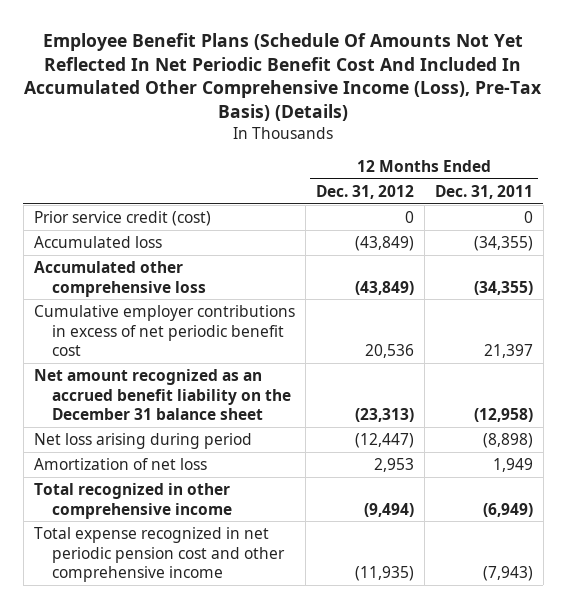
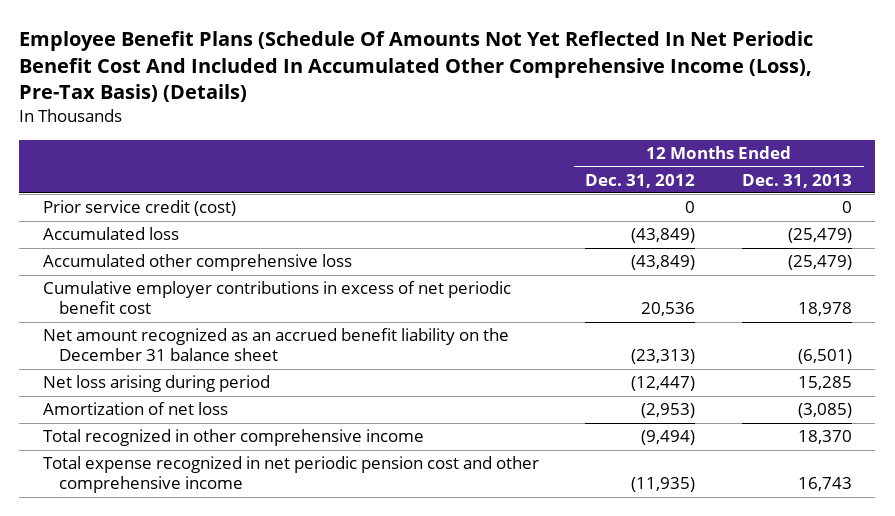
- | 12 Months Ended Dec. 31, 2012 | 12 Months Ended Dec. 31, 2011
+ | 12 Months Ended Dec. 31, 2012 | 12 Months Ended Dec. 31, 2013
- Amortization of net loss | 2,953 | 1,949
+ Amortization of net loss | (2,953) | (3,085)

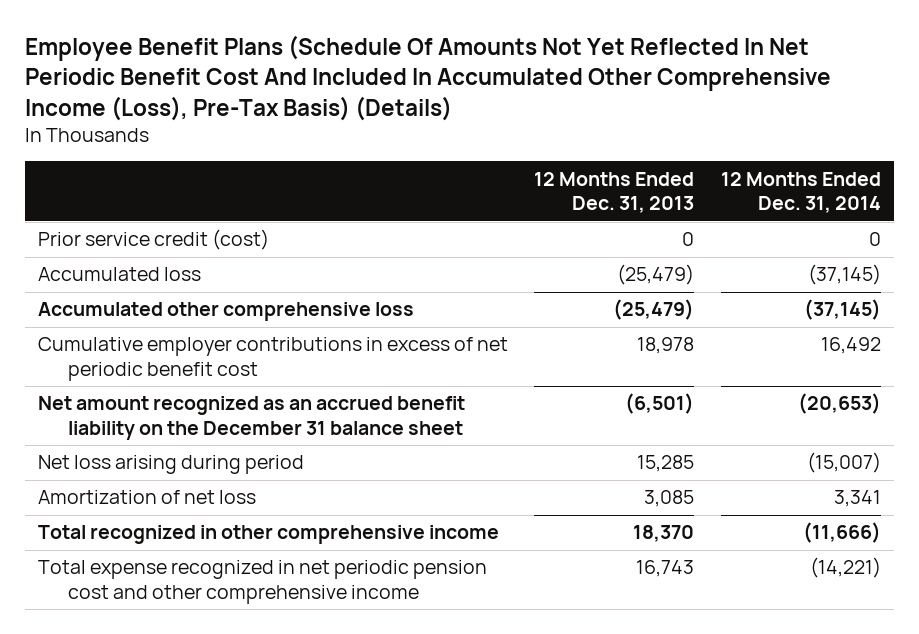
- | 12 Months Ended Dec. 31, 2012 | 12 Months Ended Dec. 31, 2013
+ | 12 Months Ended Dec. 31, 2013 | 12 Months Ended Dec. 31, 2014
- Amortization of net loss | (2,953) | (3,085)
+ Amortization of net loss | 3,085 | 3,341

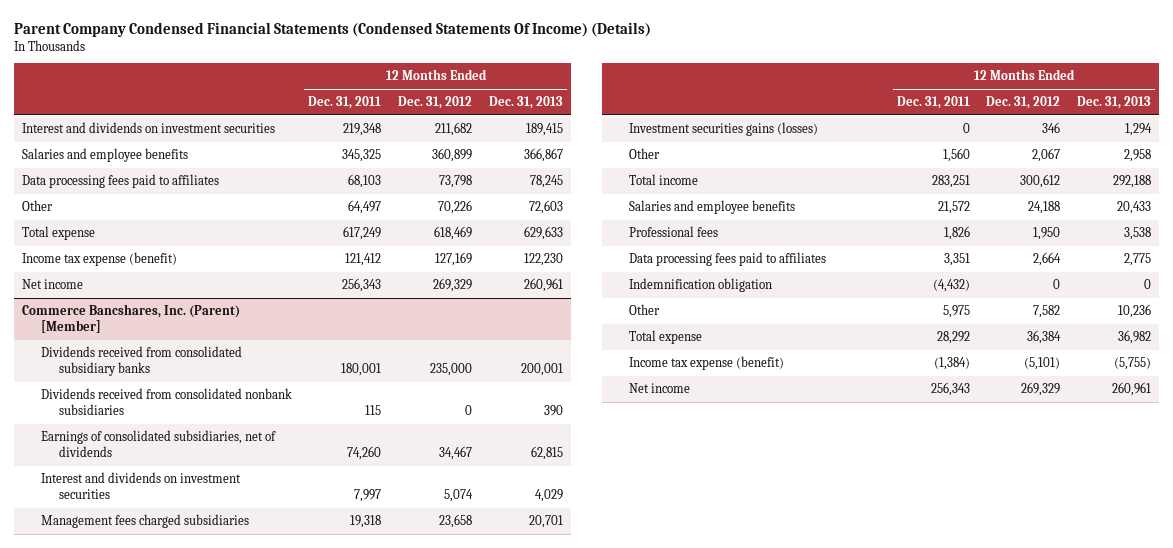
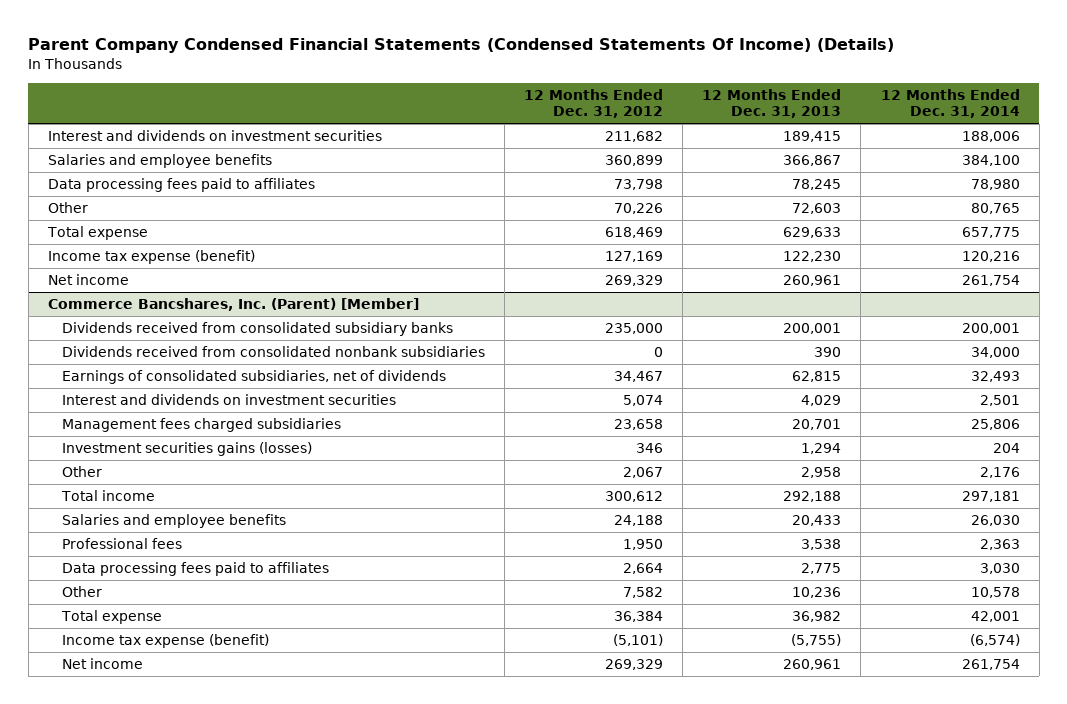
- | 12 Months Ended Dec. 31, 2011 | 12 Months Ended Dec. 31, 2012 | 12 Months Ended Dec. 31, 2013
+ | 12 Months Ended Dec. 31, 2012 | 12 Months Ended Dec. 31, 2013 | 12 Months Ended Dec. 31, 2014
@ Commerce Bancshares, Inc. (Parent) [Member]
- Indemnification obligation | (4,432) | 0 | 0

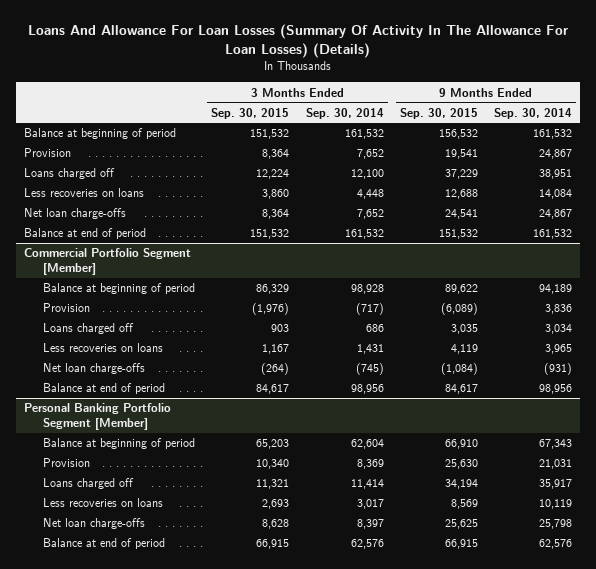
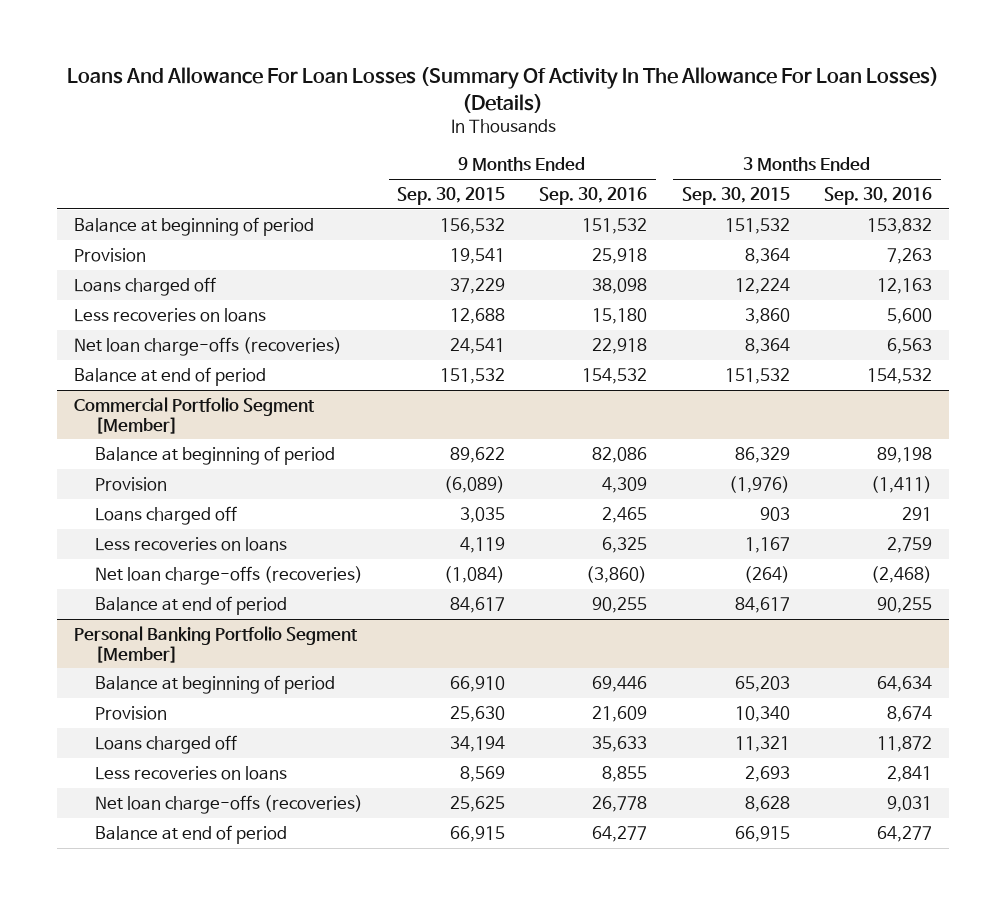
- | 3 Months Ended Sep. 30, 2015 | 3 Months Ended Sep. 30, 2014 | 9 Months Ended Sep. 30, 2015 | 9 Months Ended Sep. 30, 2014
+ | 9 Months Ended Sep. 30, 2015 | 9 Months Ended Sep. 30, 2016 | 3 Months Ended Sep. 30, 2015 | 3 Months Ended Sep. 30, 2016
- Net loan charge-offs | 8,364 | 7,652 | 24,541 | 24,867
+ Net loan charge-offs (recoveries) | 24,541 | 22,918 | 8,364 | 6,563
@ Commercial Portfolio Segment [Member]
- Net loan charge-offs | (264) | (745) | (1,084) | (931)
+ Net loan charge-offs (recoveries) | (1,084) | (3,860) | (264) | (2,468)
@ Personal Banking Portfolio Segment [Member]
- Net loan charge-offs | 8,628 | 8,397 | 25,625 | 25,798
+ Net loan charge-offs (recoveries) | 25,625 | 26,778 | 8,628 | 9,031

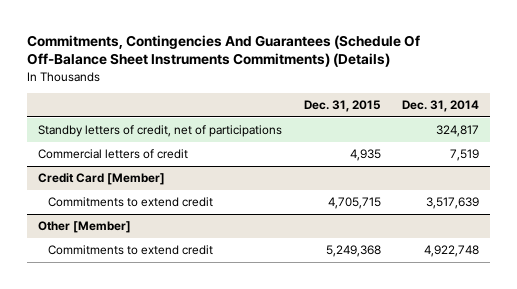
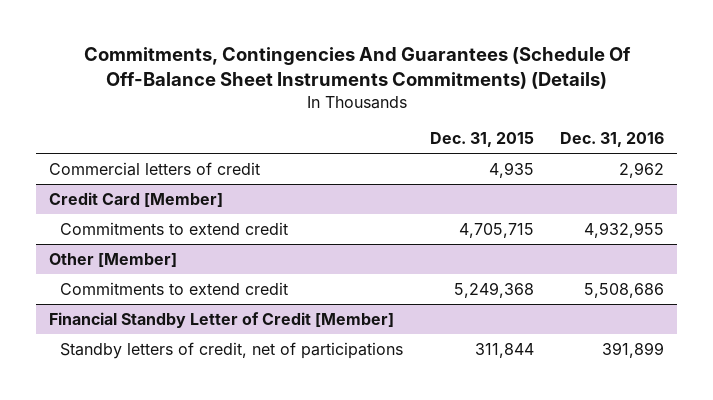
- | Dec. 31, 2015 | Dec. 31, 2014
+ | Dec. 31, 2015 | Dec. 31, 2016
- Standby letters of credit, net of participations | | 324,817
+ Financial Standby Letter of Credit [Member]
+ Standby letters of credit, net of participations | 311,844 | 391,899

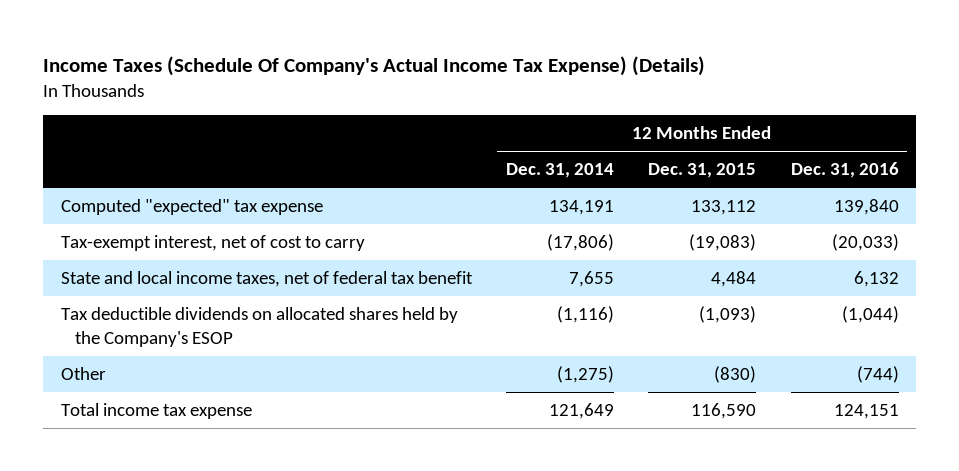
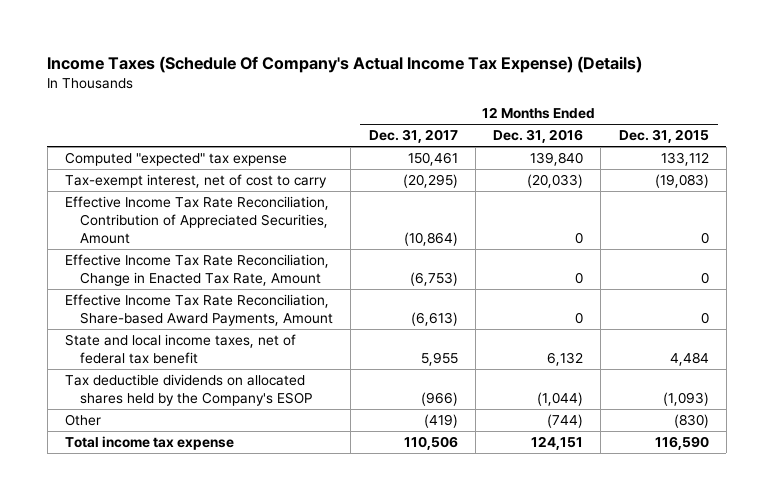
- | 12 Months Ended Dec. 31, 2014 | 12 Months Ended Dec. 31, 2015 | 12 Months Ended Dec. 31, 2016
+ | 12 Months Ended Dec. 31, 2017 | 12 Months Ended Dec. 31, 2016 | 12 Months Ended Dec. 31, 2015
+ Effective Income Tax Rate Reconciliation, Contribution of Appreciated Securities, Amount | (10,864) | 0 | 0
+ Effective Income Tax Rate Reconciliation, Change in Enacted Tax Rate, Amount | (6,753) | 0 | 0
+ Effective Income Tax Rate Reconciliation, Share-based Award Payments, Amount | (6,613) | 0 | 0

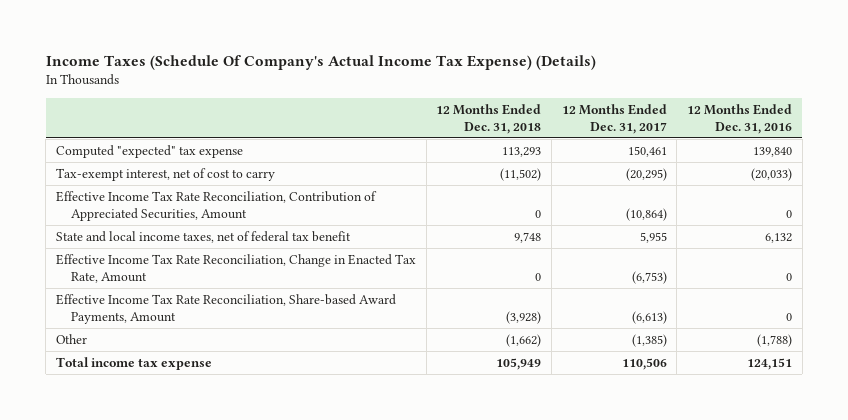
- | 12 Months Ended Dec. 31, 2017 | 12 Months Ended Dec. 31, 2016 | 12 Months Ended Dec. 31, 2015
+ | 12 Months Ended Dec. 31, 2018 | 12 Months Ended Dec. 31, 2017 | 12 Months Ended Dec. 31, 2016
moved up: State and local income taxes, net of federal tax benefit | 9,748 | 5,955 | 6,132
- Tax deductible dividends on allocated shares held by the Company's ESOP | (966) | (1,044) | (1,093)
- Other | (419) | (744) | (830)
+ Other | (1,662) | (1,385) | (1,788)

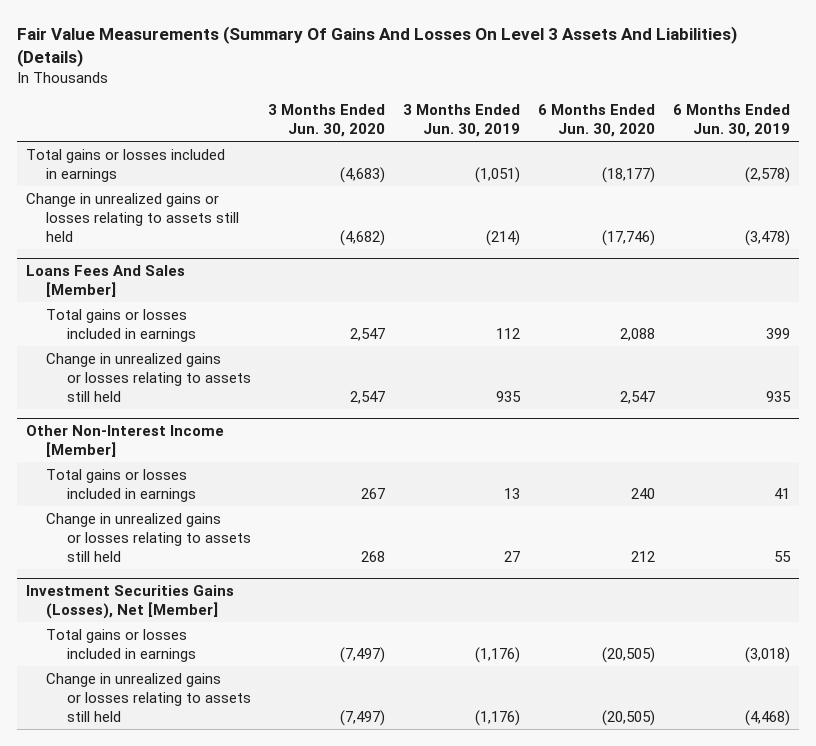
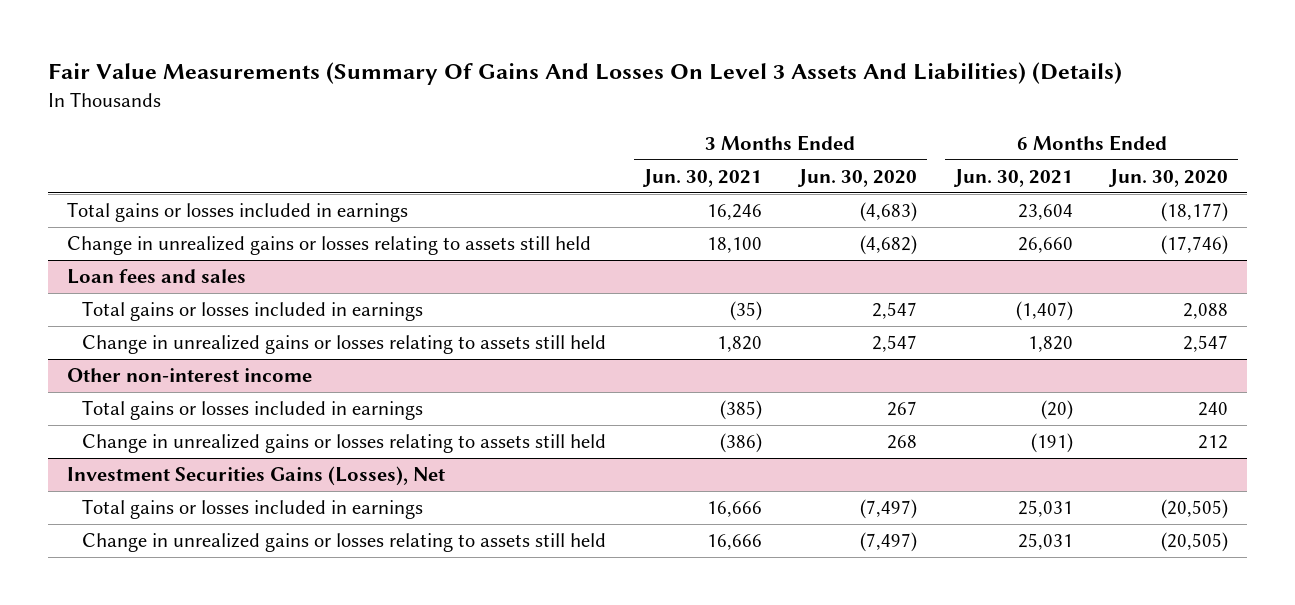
- | 3 Months Ended Jun. 30, 2020 | 3 Months Ended Jun. 30, 2019 | 6 Months Ended Jun. 30, 2020 | 6 Months Ended Jun. 30, 2019
+ | 3 Months Ended Jun. 30, 2021 | 3 Months Ended Jun. 30, 2020 | 6 Months Ended Jun. 30, 2021 | 6 Months Ended Jun. 30, 2020
- Loans Fees And Sales [Member]
+ Loan fees and sales
- Other Non-Interest Income [Member]
+ Other non-interest income
- Investment Securities Gains (Losses), Net [Member]
+ Investment Securities Gains (Losses), Net

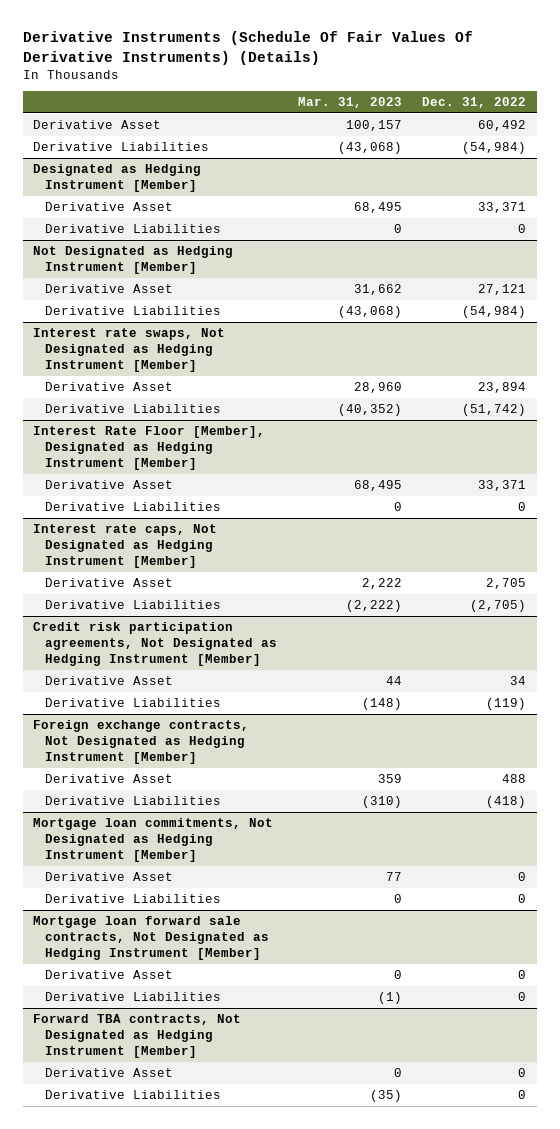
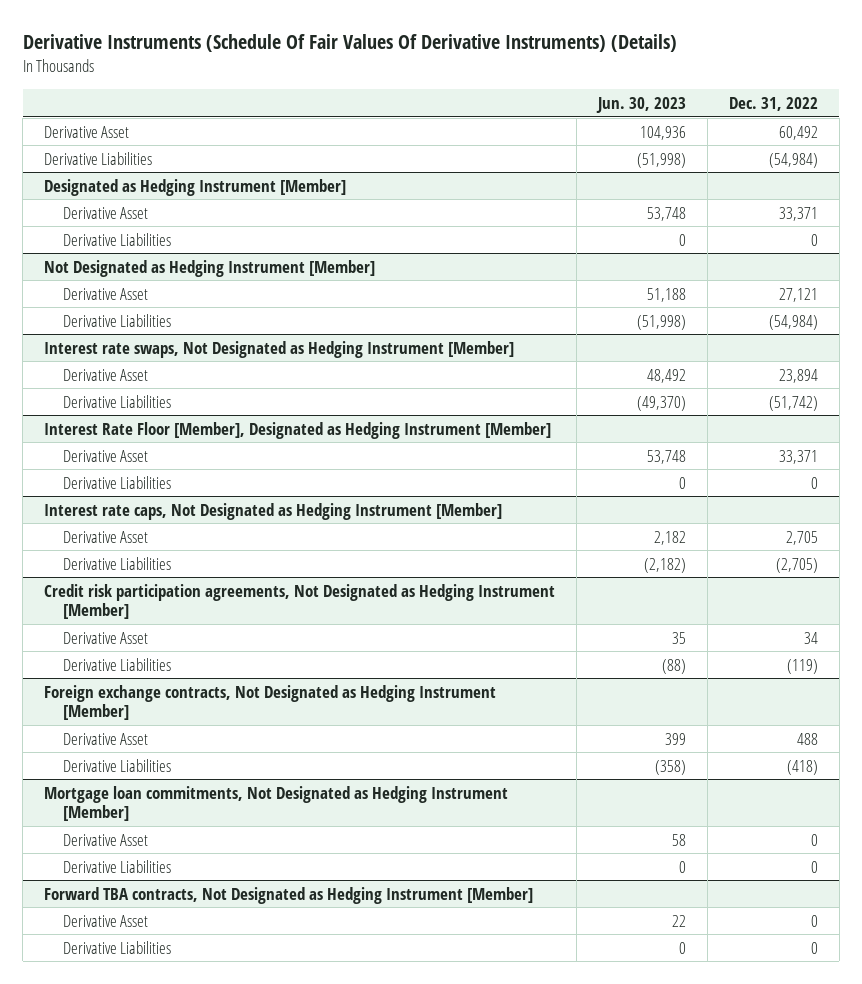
- | Mar. 31, 2023 | Dec. 31, 2022
+ | Jun. 30, 2023 | Dec. 31, 2022
- Mortgage loan forward sale contracts, Not Designated as Hedging Instrument [Member]
- Derivative Asset | 0 | 0
- Derivative Liabilities | (1) | 0

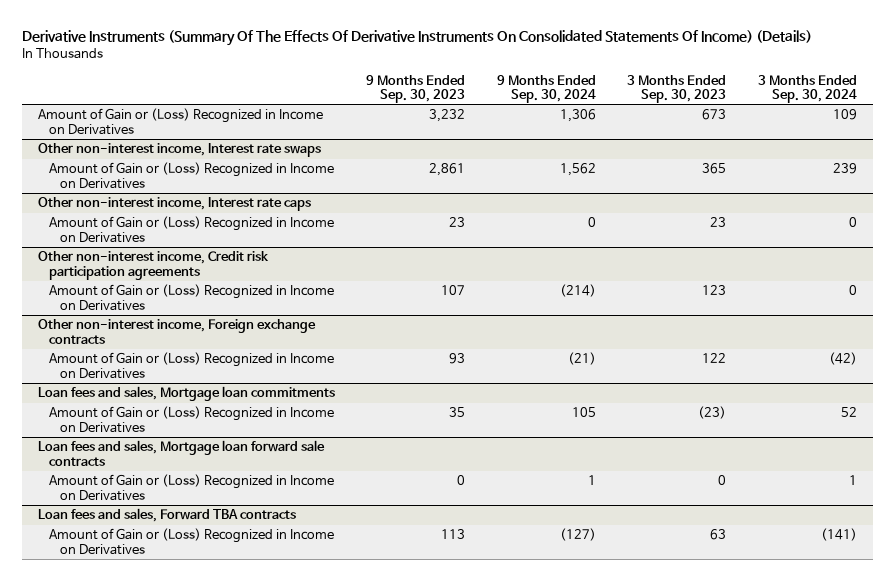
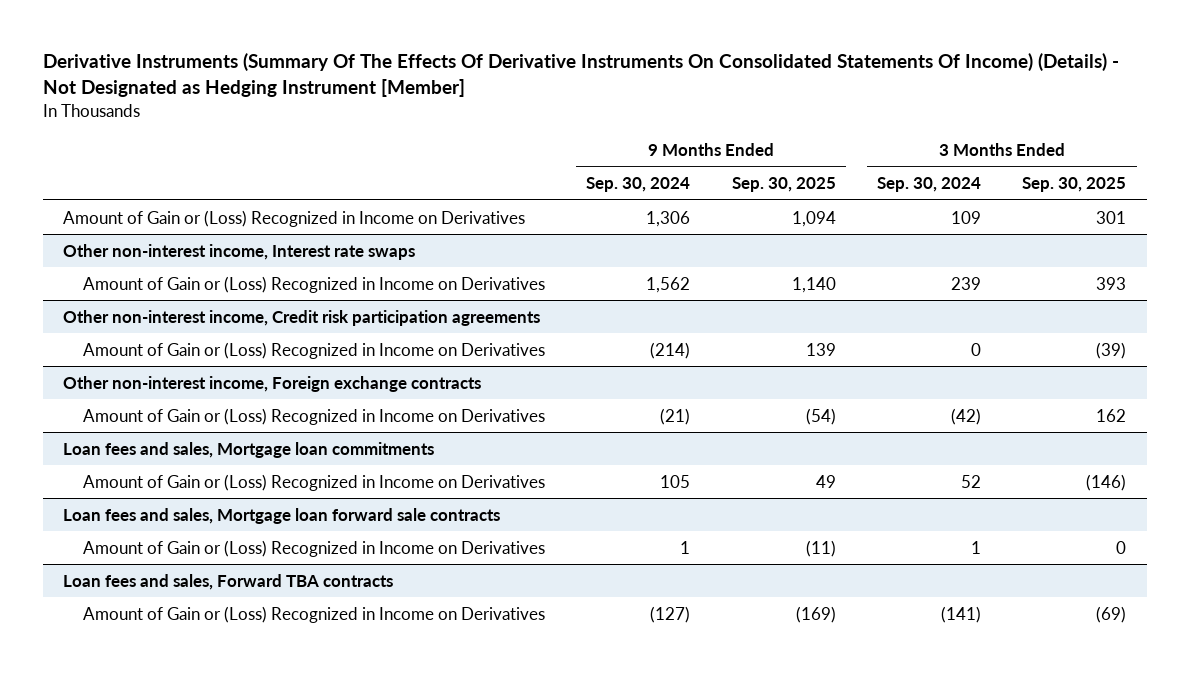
- Derivative Instruments (Summary Of The Effects Of Derivative Instruments On Consolidated Statements Of Income) (Details)
+ Derivative Instruments (Summary Of The Effects Of Derivative Instruments On Consolidated Statements Of Income) (Details) - Not Designated as Hedging Instrument [Member]
- | 9 Months Ended Sep. 30, 2023 | 9 Months Ended Sep. 30, 2024 | 3 Months Ended Sep. 30, 2023 | 3 Months Ended Sep. 30, 2024
+ | 9 Months Ended Sep. 30, 2024 | 9 Months Ended Sep. 30, 2025 | 3 Months Ended Sep. 30, 2024 | 3 Months Ended Sep. 30, 2025
- Other non-interest income, Interest rate caps
- Amount of Gain or (Loss) Recognized in Income on Derivatives | 23 | 0 | 23 | 0

